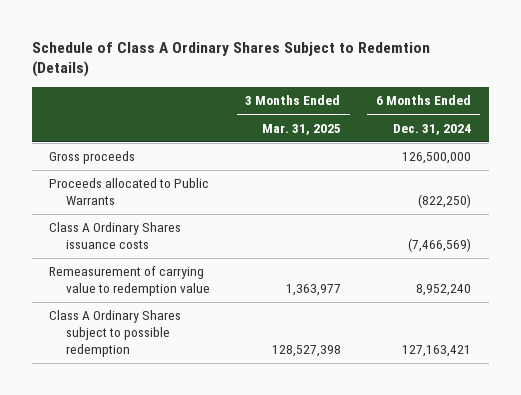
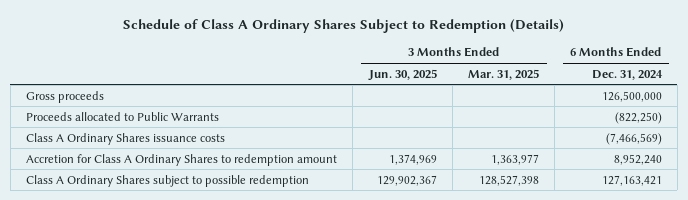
- Schedule of Class A Ordinary Shares Subject to Redemtion (Details)
+ Schedule of Class A Ordinary Shares Subject to Redemption (Details)
- | 3 Months Ended Mar. 31, 2025 | 6 Months Ended Dec. 31, 2024
+ | 3 Months Ended Jun. 30, 2025 | 3 Months Ended Mar. 31, 2025 | 6 Months Ended Dec. 31, 2024
- Remeasurement of carrying value to redemption value | 1,363,977 | 8,952,240
+ Accretion for Class A Ordinary Shares to redemption amount | 1,374,969 | 1,363,977 | 8,952,240

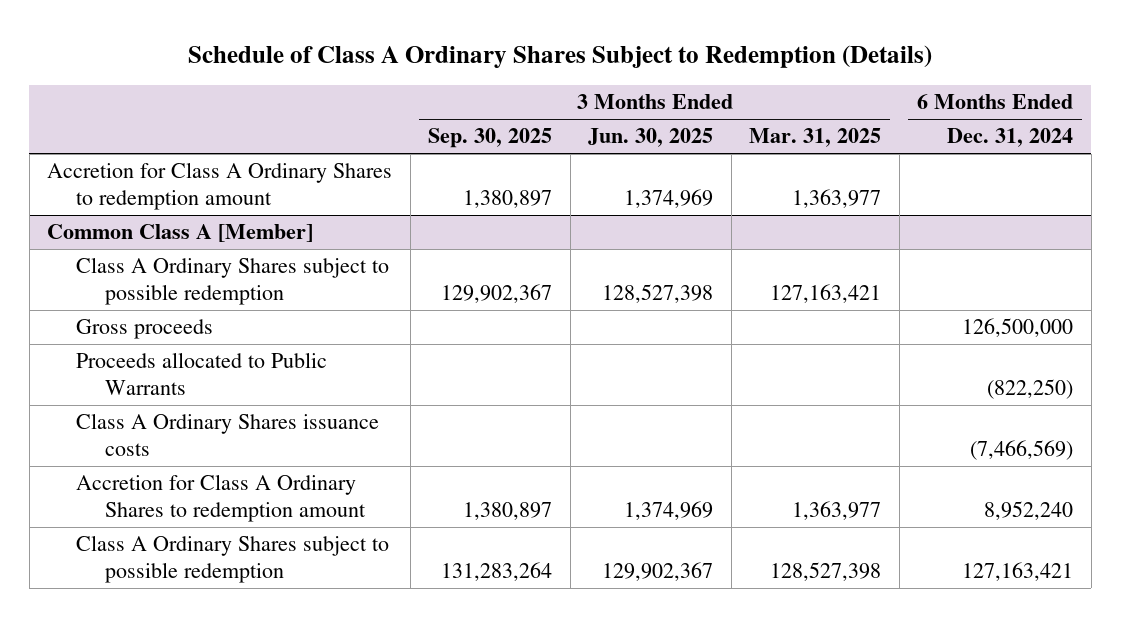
- | 3 Months Ended Jun. 30, 2025 | 3 Months Ended Mar. 31, 2025 | 6 Months Ended Dec. 31, 2024
+ | 3 Months Ended Sep. 30, 2025 | 3 Months Ended Jun. 30, 2025 | 3 Months Ended Mar. 31, 2025 | 6 Months Ended Dec. 31, 2024
+ Accretion for Class A Ordinary Shares to redemption amount | 1,380,897 | 1,374,969 | 1,363,977 |
+ Common Class A [Member]
+ Class A Ordinary Shares subject to possible redemption | 129,902,367 | 128,527,398 | 127,163,421 |

